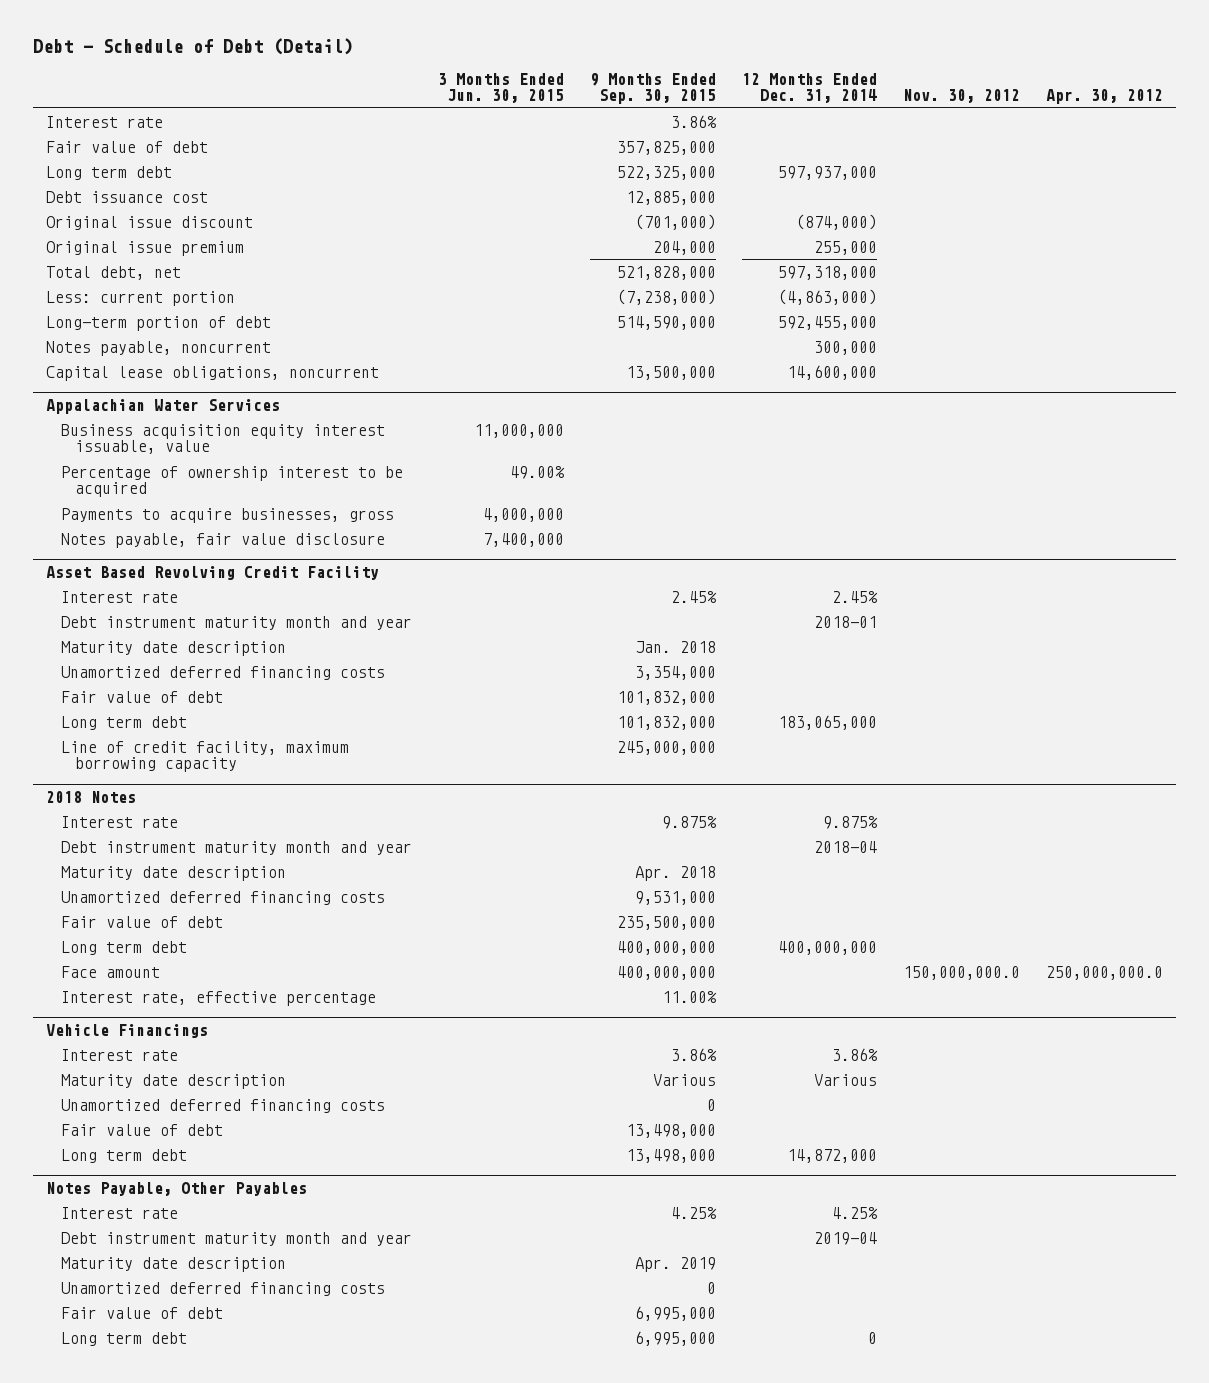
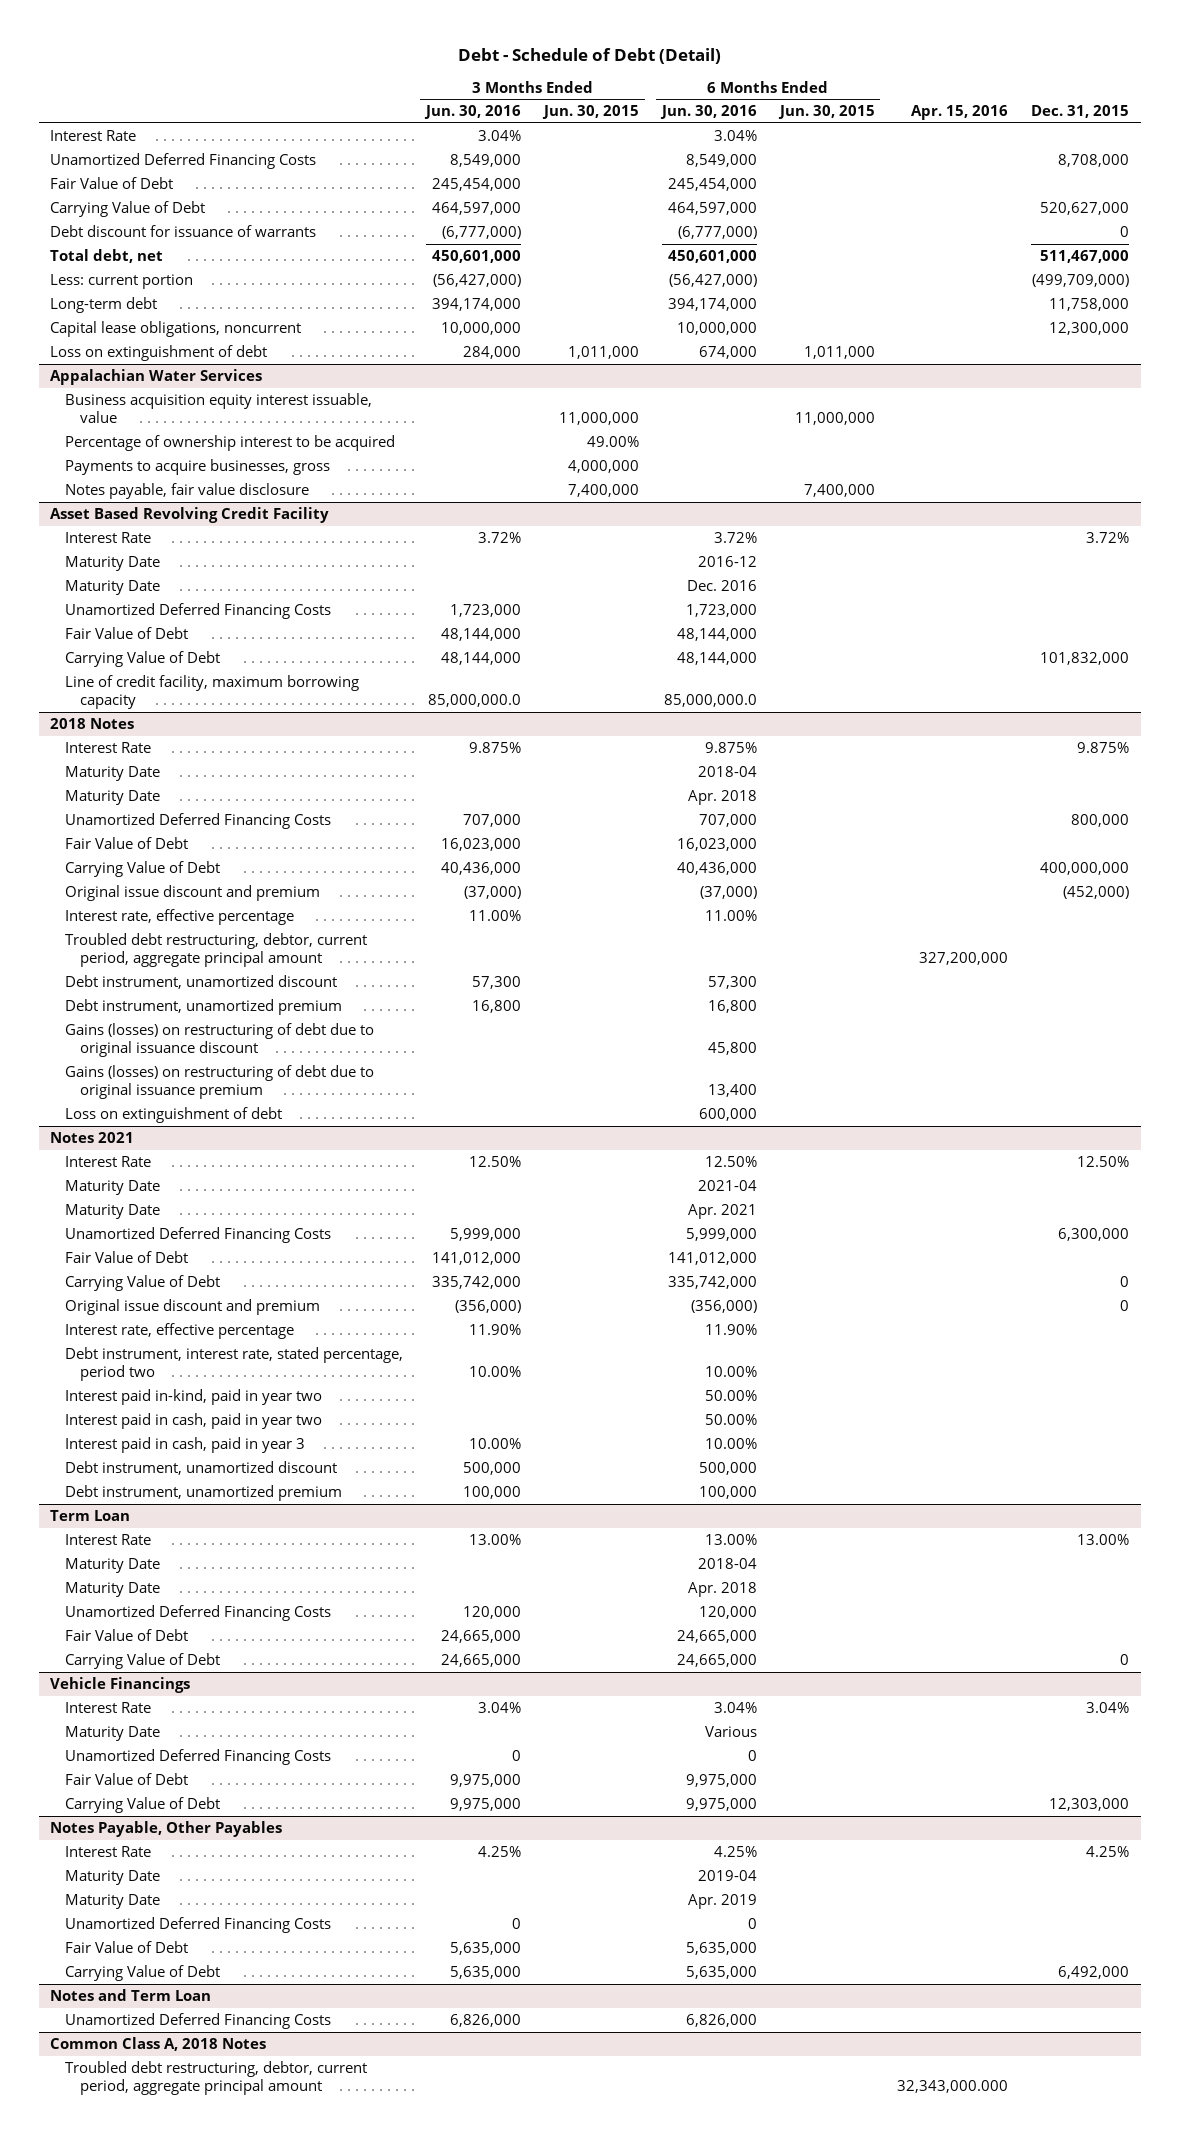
- | 3 Months Ended Jun. 30, 2015 | 9 Months Ended Sep. 30, 2015 | 12 Months Ended Dec. 31, 2014 | Nov. 30, 2012 | Apr. 30, 2012
+ | 3 Months Ended Jun. 30, 2016 | 3 Months Ended Jun. 30, 2015 | 6 Months Ended Jun. 30, 2016 | 6 Months Ended Jun. 30, 2015 | Apr. 15, 2016 | Dec. 31, 2015
- Interest rate | | 3.86% | | |
- Fair value of debt | | 357,825,000 | | |
- Long term debt | | 522,325,000 | 597,937,000 | |
- Debt issuance cost | | 12,885,000 | | |
- Original issue discount | | (701,000) | (874,000) | |
- Original issue premium | | 204,000 | 255,000 | |
+ Interest Rate | 3.04% | | 3.04% | | |
+ Unamortized Deferred Financing Costs | 8,549,000 | | 8,549,000 | | | 8,708,000
+ Fair Value of Debt | 245,454,000 | | 245,454,000 | | |
+ Carrying Value of Debt | 464,597,000 | | 464,597,000 | | | 520,627,000
+ Debt discount for issuance of warrants | (6,777,000) | | (6,777,000) | | | 0
- Long-term portion of debt | | 514,590,000 | 592,455,000 | |
- Notes payable, noncurrent | | | 300,000 | |
+ Long-term debt | 394,174,000 | | 394,174,000 | | | 11,758,000
+ Loss on extinguishment of debt | 284,000 | 1,011,000 | 674,000 | 1,011,000 | |
@ Asset Based Revolving Credit Facility
- Interest rate | | 2.45% | 2.45% | |
- Debt instrument maturity month and year | | | 2018-01 | |
- Maturity date description | | Jan. 2018 | | |
- Unamortized deferred financing costs | | 3,354,000 | | |
- Fair value of debt | | 101,832,000 | | |
- Long term debt | | 101,832,000 | 183,065,000 | |
+ Interest Rate | 3.72% | | 3.72% | | | 3.72%
+ Maturity Date | | | 2016-12 | | |
+ Maturity Date | | | Dec. 2016 | | |
+ Unamortized Deferred Financing Costs | 1,723,000 | | 1,723,000 | | |
+ Fair Value of Debt | 48,144,000 | | 48,144,000 | | |
+ Carrying Value of Debt | 48,144,000 | | 48,144,000 | | | 101,832,000
@ 2018 Notes
- Interest rate | | 9.875% | 9.875% | |
- Debt instrument maturity month and year | | | 2018-04 | |
- Maturity date description | | Apr. 2018 | | |
- Unamortized deferred financing costs | | 9,531,000 | | |
- Fair value of debt | | 235,500,000 | | |
- Long term debt | | 400,000,000 | 400,000,000 | |
- Face amount | | 400,000,000 | | 150,000,000.0 | 250,000,000.0
+ Interest Rate | 9.875% | | 9.875% | | | 9.875%
+ Maturity Date | | | 2018-04 | | |
+ Maturity Date | | | Apr. 2018 | | |
+ Unamortized Deferred Financing Costs | 707,000 | | 707,000 | | | 800,000
+ Fair Value of Debt | 16,023,000 | | 16,023,000 | | |
+ Carrying Value of Debt | 40,436,000 | | 40,436,000 | | | 400,000,000
+ Original issue discount and premium | (37,000) | | (37,000) | | | (452,000)
+ Troubled debt restructuring, debtor, current period, aggregate principal amount | | | | | 327,200,000 |
+ Debt instrument, unamortized discount | 57,300 | | 57,300 | | |
+ Debt instrument, unamortized premium | 16,800 | | 16,800 | | |
+ Gains (losses) on restructuring of debt due to original issuance discount | | | 45,800 | | |
+ Gains (losses) on restructuring of debt due to original issuance premium | | | 13,400 | | |
+ Loss on extinguishment of debt | | | 600,000 | | |
+ Notes 2021
+ Interest Rate | 12.50% | | 12.50% | | | 12.50%
+ Maturity Date | | | 2021-04 | | |
+ Maturity Date | | | Apr. 2021 | | |
+ Unamortized Deferred Financing Costs | 5,999,000 | | 5,999,000 | | | 6,300,000
+ Fair Value of Debt | 141,012,000 | | 141,012,000 | | |
+ Carrying Value of Debt | 335,742,000 | | 335,742,000 | | | 0
+ Original issue discount and premium | (356,000) | | (356,000) | | | 0
+ Interest rate, effective percentage | 11.90% | | 11.90% | | |
+ Debt instrument, interest rate, stated percentage, period two | 10.00% | | 10.00% | | |
+ Interest paid in-kind, paid in year two | | | 50.00% | | |
+ Interest paid in cash, paid in year two | | | 50.00% | | |
+ Interest paid in cash, paid in year 3 | 10.00% | | 10.00% | | |
+ Debt instrument, unamortized discount | 500,000 | | 500,000 | | |
+ Debt instrument, unamortized premium | 100,000 | | 100,000 | | |
+ Term Loan
+ Interest Rate | 13.00% | | 13.00% | | | 13.00%
+ Maturity Date | | | 2018-04 | | |
+ Maturity Date | | | Apr. 2018 | | |
+ Unamortized Deferred Financing Costs | 120,000 | | 120,000 | | |
+ Fair Value of Debt | 24,665,000 | | 24,665,000 | | |
+ Carrying Value of Debt | 24,665,000 | | 24,665,000 | | | 0
@ Vehicle Financings
- Interest rate | | 3.86% | 3.86% | |
- Maturity date description | | Various | Various | |
- Unamortized deferred financing costs | | 0 | | |
- Fair value of debt | | 13,498,000 | | |
- Long term debt | | 13,498,000 | 14,872,000 | |
+ Interest Rate | 3.04% | | 3.04% | | | 3.04%
+ Maturity Date | | | Various | | |
+ Unamortized Deferred Financing Costs | 0 | | 0 | | |
+ Fair Value of Debt | 9,975,000 | | 9,975,000 | | |
+ Carrying Value of Debt | 9,975,000 | | 9,975,000 | | | 12,303,000
@ Notes Payable, Other Payables
- Interest rate | | 4.25% | 4.25% | |
- Debt instrument maturity month and year | | | 2019-04 | |
- Maturity date description | | Apr. 2019 | | |
- Unamortized deferred financing costs | | 0 | | |
- Fair value of debt | | 6,995,000 | | |
- Long term debt | | 6,995,000 | 0 | |
+ Interest Rate | 4.25% | | 4.25% | | | 4.25%
+ Maturity Date | | | 2019-04 | | |
+ Maturity Date | | | Apr. 2019 | | |
+ Unamortized Deferred Financing Costs | 0 | | 0 | | |
+ Fair Value of Debt | 5,635,000 | | 5,635,000 | | |
+ Carrying Value of Debt | 5,635,000 | | 5,635,000 | | | 6,492,000
+ Notes and Term Loan
+ Unamortized Deferred Financing Costs | 6,826,000 | | 6,826,000 | | |
+ Common Class A, 2018 Notes
+ Troubled debt restructuring, debtor, current period, aggregate principal amount | | | | | 32,343,000.000 |

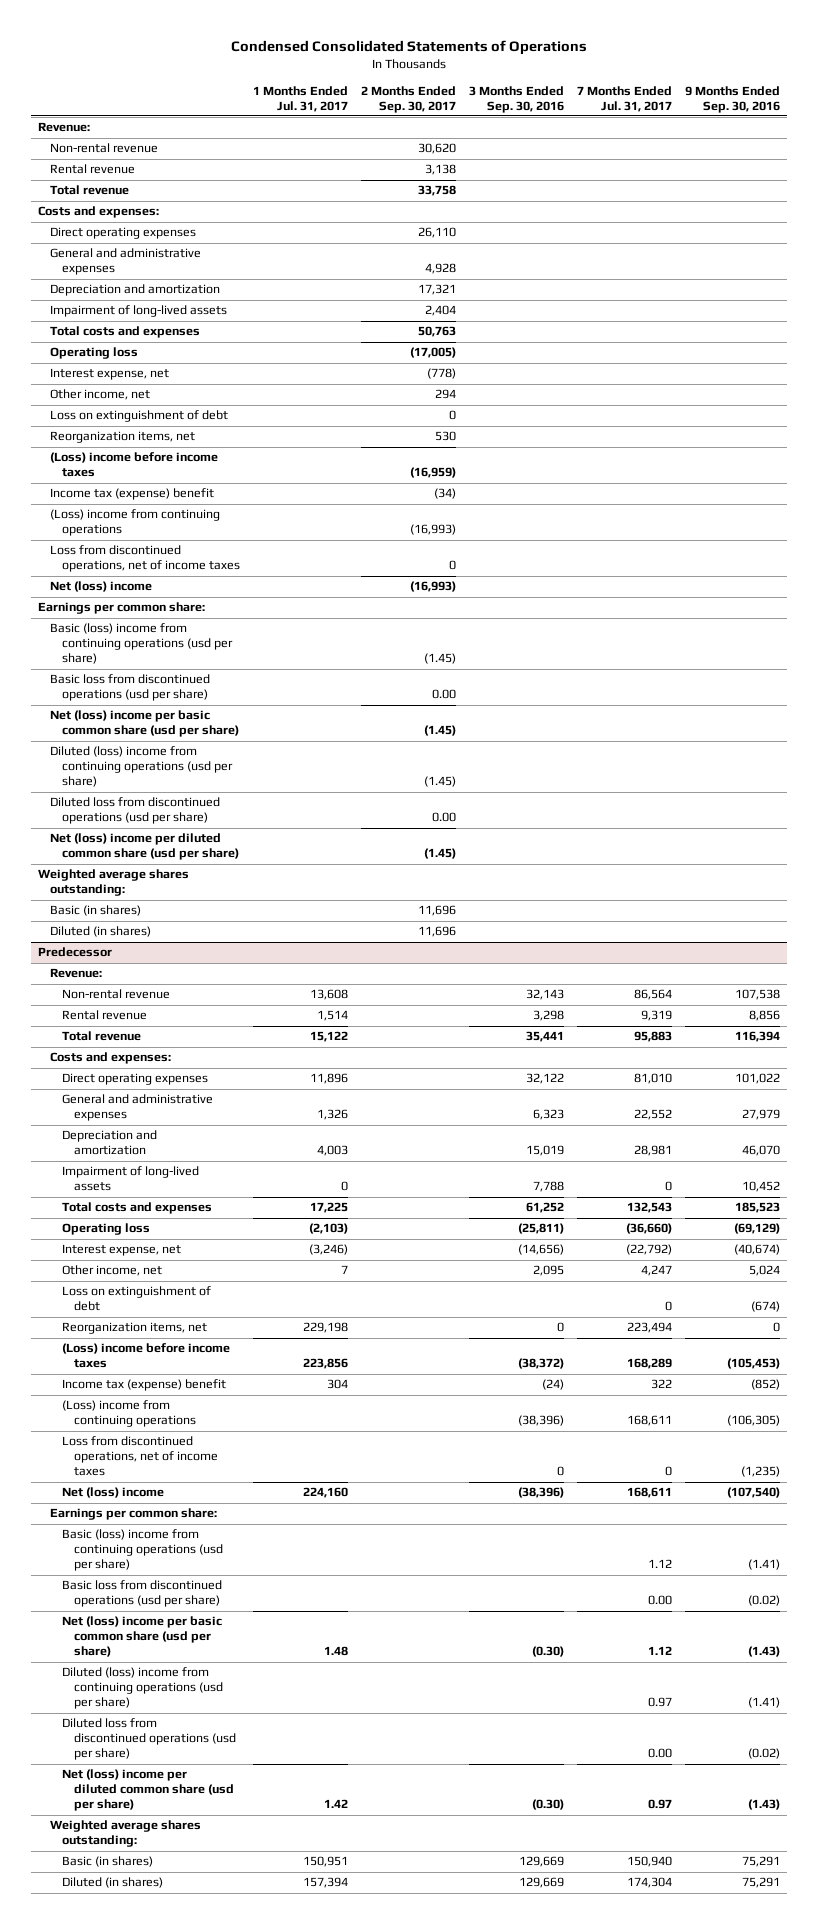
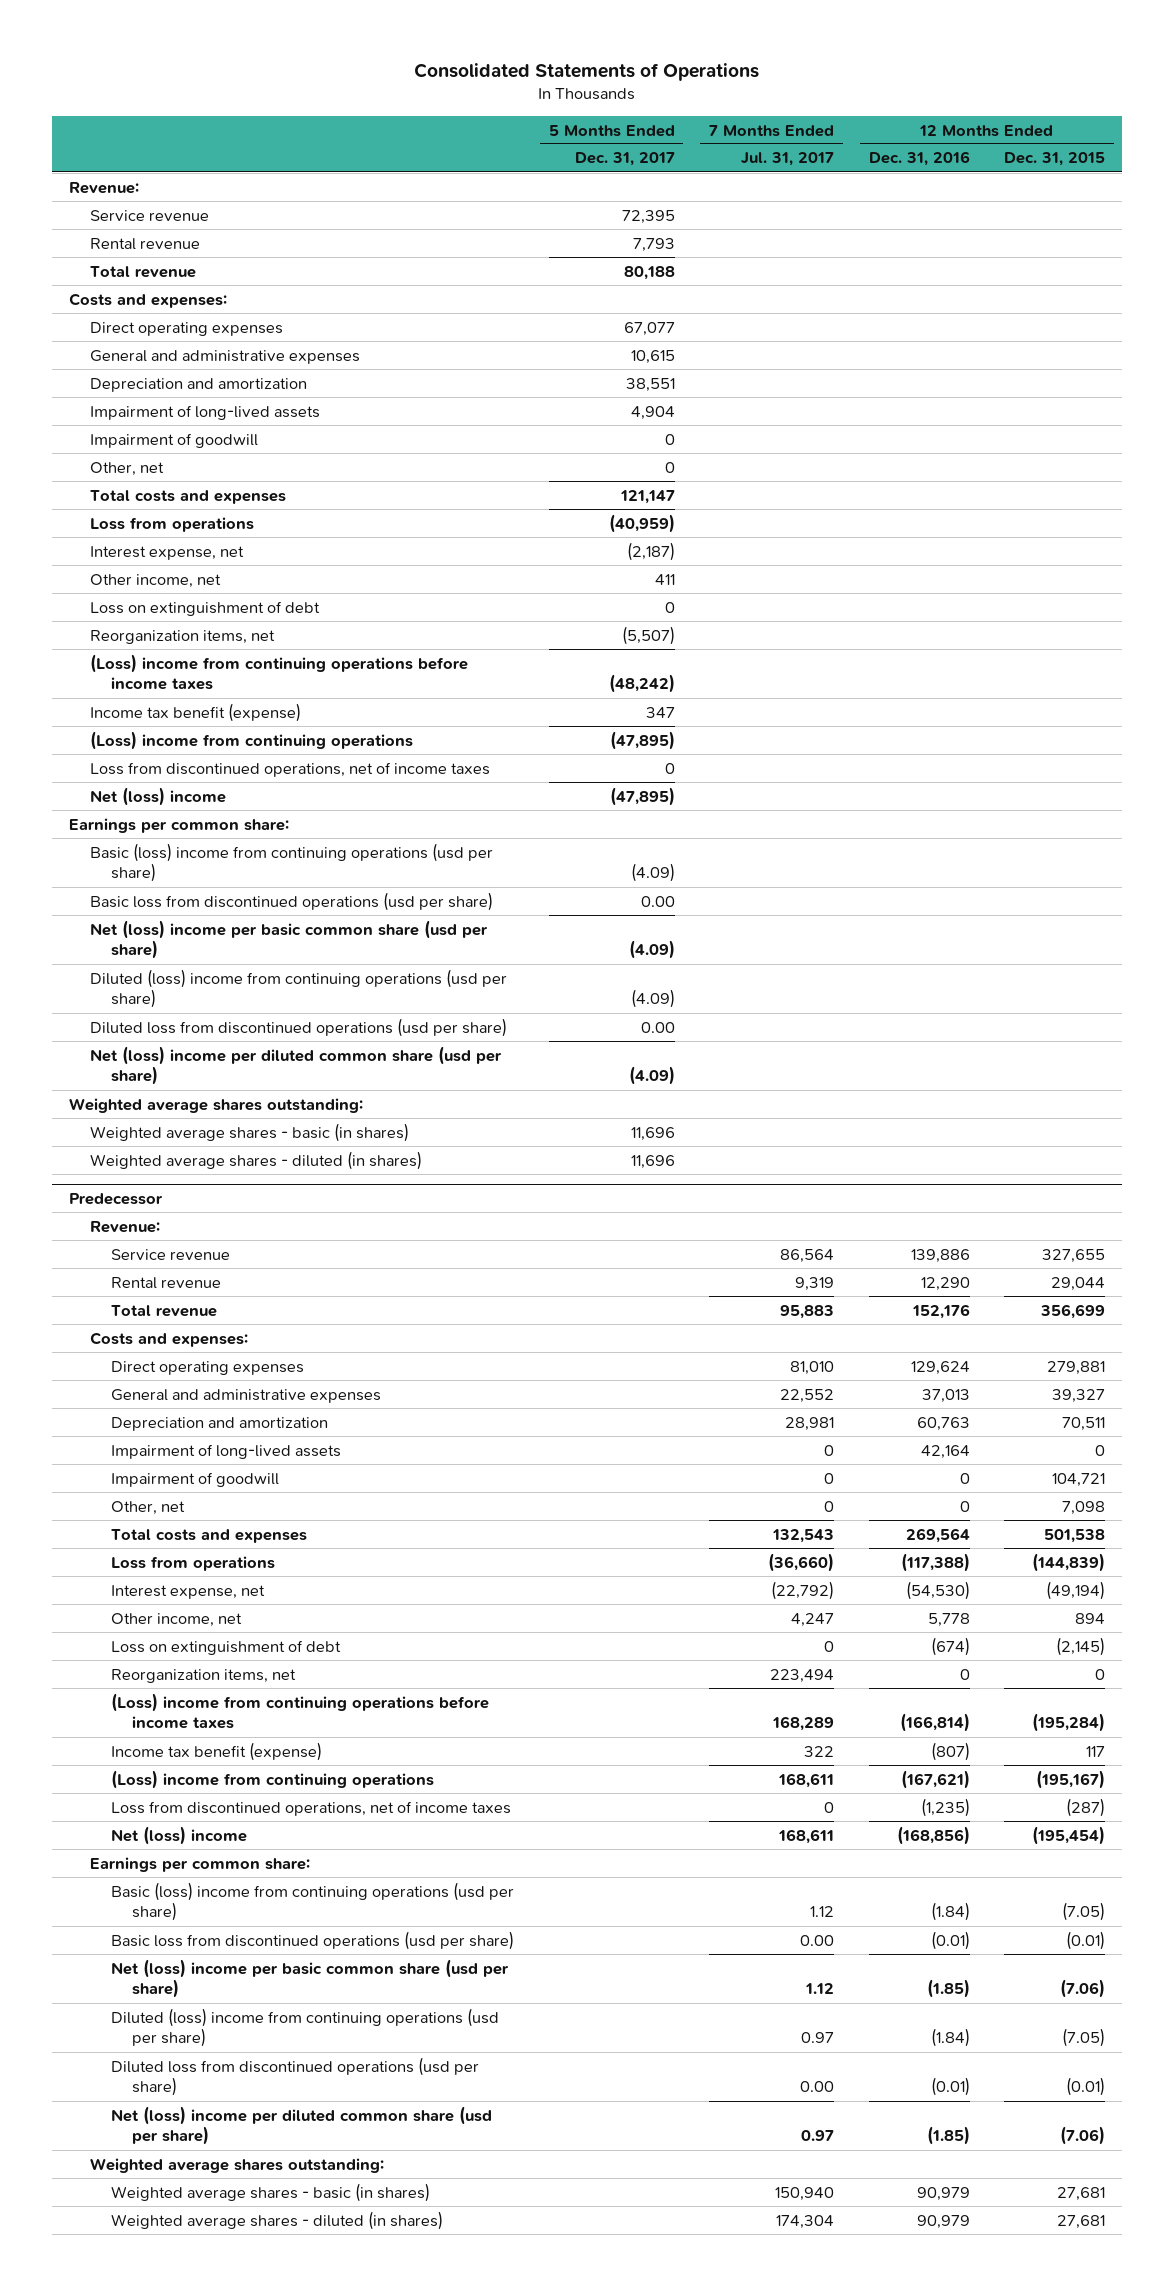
- Condensed Consolidated Statements of Operations
+ Consolidated Statements of Operations
- | 1 Months Ended Jul. 31, 2017 | 2 Months Ended Sep. 30, 2017 | 3 Months Ended Sep. 30, 2016 | 7 Months Ended Jul. 31, 2017 | 9 Months Ended Sep. 30, 2016
+ | 5 Months Ended Dec. 31, 2017 | 7 Months Ended Jul. 31, 2017 | 12 Months Ended Dec. 31, 2016 | 12 Months Ended Dec. 31, 2015
- Non-rental revenue | | 30,620 | | |
+ Service revenue | 72,395 | | |
+ Impairment of goodwill | 0 | | |
+ Other, net | 0 | | |
- Operating loss | | (17,005) | | |
+ Loss from operations | (40,959) | | |
- (Loss) income before income taxes | | (16,959) | | |
- Income tax (expense) benefit | | (34) | | |
+ (Loss) income from continuing operations before income taxes | (48,242) | | |
+ Income tax benefit (expense) | 347 | | |
- Basic (in shares) | | 11,696 | | |
- Diluted (in shares) | | 11,696 | | |
+ Weighted average shares - basic (in shares) | 11,696 | | |
+ Weighted average shares - diluted (in shares) | 11,696 | | |
@ Predecessor
- Non-rental revenue | 13,608 | | 32,143 | 86,564 | 107,538
+ Service revenue | | 86,564 | 139,886 | 327,655
+ Impairment of goodwill | | 0 | 0 | 104,721
+ Other, net | | 0 | 0 | 7,098
- Operating loss | (2,103) | | (25,811) | (36,660) | (69,129)
+ Loss from operations | | (36,660) | (117,388) | (144,839)
- (Loss) income before income taxes | 223,856 | | (38,372) | 168,289 | (105,453)
- Income tax (expense) benefit | 304 | | (24) | 322 | (852)
+ (Loss) income from continuing operations before income taxes | | 168,289 | (166,814) | (195,284)
+ Income tax benefit (expense) | | 322 | (807) | 117
- Basic (in shares) | 150,951 | | 129,669 | 150,940 | 75,291
- Diluted (in shares) | 157,394 | | 129,669 | 174,304 | 75,291
+ Weighted average shares - basic (in shares) | | 150,940 | 90,979 | 27,681
+ Weighted average shares - diluted (in shares) | | 174,304 | 90,979 | 27,681

